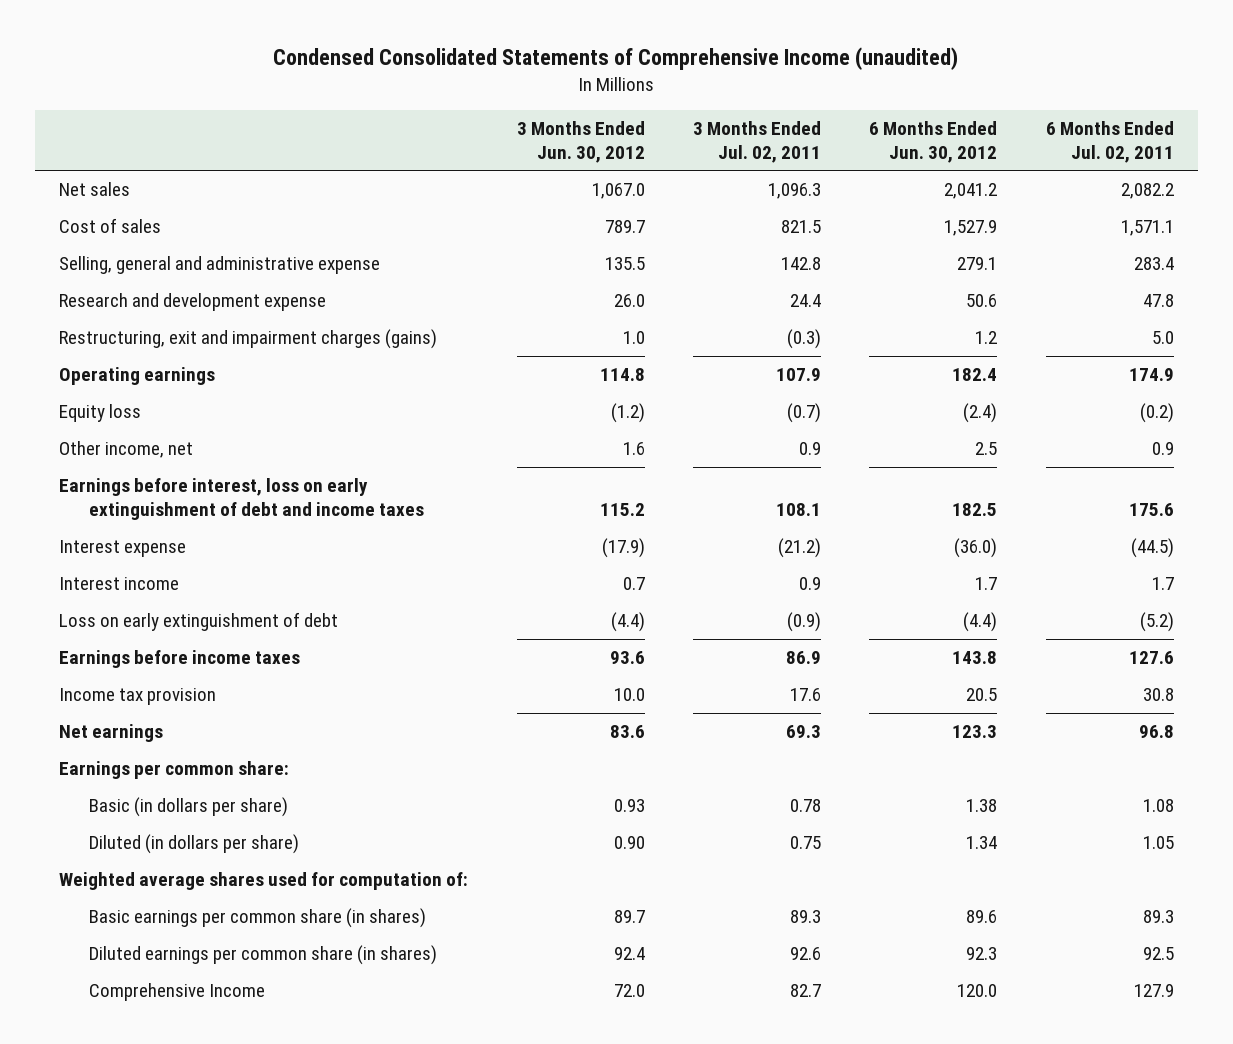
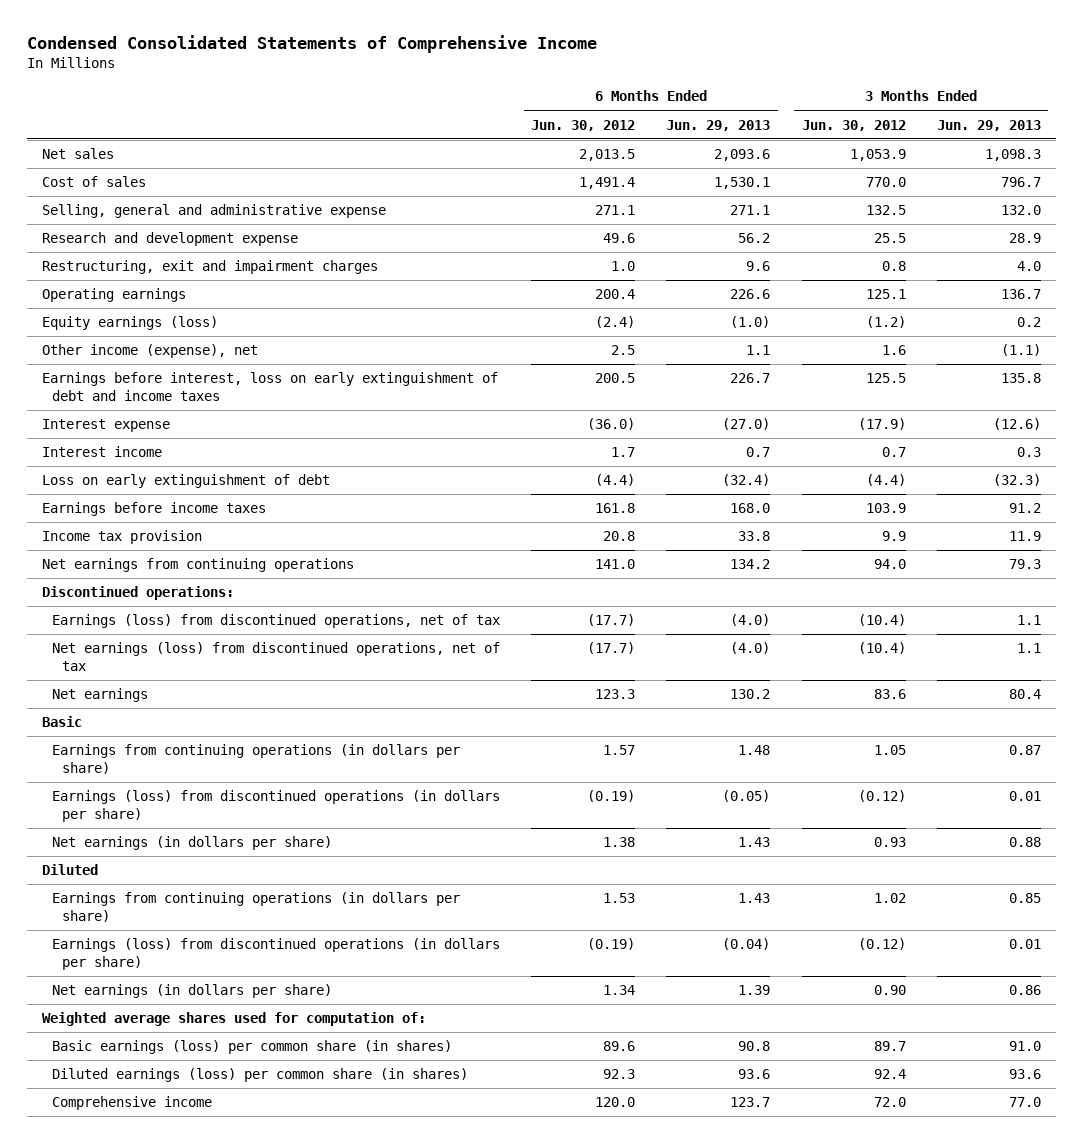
- Condensed Consolidated Statements of Comprehensive Income (unaudited)
+ Condensed Consolidated Statements of Comprehensive Income
- | 3 Months Ended Jun. 30, 2012 | 3 Months Ended Jul. 02, 2011 | 6 Months Ended Jun. 30, 2012 | 6 Months Ended Jul. 02, 2011
+ | 6 Months Ended Jun. 30, 2012 | 6 Months Ended Jun. 29, 2013 | 3 Months Ended Jun. 30, 2012 | 3 Months Ended Jun. 29, 2013
- Net sales | 1,067.0 | 1,096.3 | 2,041.2 | 2,082.2
- Cost of sales | 789.7 | 821.5 | 1,527.9 | 1,571.1
- Selling, general and administrative expense | 135.5 | 142.8 | 279.1 | 283.4
- Research and development expense | 26.0 | 24.4 | 50.6 | 47.8
- Restructuring, exit and impairment charges (gains) | 1.0 | (0.3) | 1.2 | 5.0
- Operating earnings | 114.8 | 107.9 | 182.4 | 174.9
- Equity loss | (1.2) | (0.7) | (2.4) | (0.2)
- Other income, net | 1.6 | 0.9 | 2.5 | 0.9
- Earnings before interest, loss on early extinguishment of debt and income taxes | 115.2 | 108.1 | 182.5 | 175.6
+ Net sales | 2,013.5 | 2,093.6 | 1,053.9 | 1,098.3
+ Cost of sales | 1,491.4 | 1,530.1 | 770.0 | 796.7
+ Selling, general and administrative expense | 271.1 | 271.1 | 132.5 | 132.0
+ Research and development expense | 49.6 | 56.2 | 25.5 | 28.9
+ Restructuring, exit and impairment charges | 1.0 | 9.6 | 0.8 | 4.0
+ Operating earnings | 200.4 | 226.6 | 125.1 | 136.7
+ Equity earnings (loss) | (2.4) | (1.0) | (1.2) | 0.2
+ Other income (expense), net | 2.5 | 1.1 | 1.6 | (1.1)
+ Earnings before interest, loss on early extinguishment of debt and income taxes | 200.5 | 226.7 | 125.5 | 135.8
- Earnings before income taxes | 93.6 | 86.9 | 143.8 | 127.6
- Income tax provision | 10.0 | 17.6 | 20.5 | 30.8
+ Earnings before income taxes | 161.8 | 168.0 | 103.9 | 91.2
+ Income tax provision | 20.8 | 33.8 | 9.9 | 11.9
+ Net earnings from continuing operations | 141.0 | 134.2 | 94.0 | 79.3
+ Discontinued operations:
+ Earnings (loss) from discontinued operations, net of tax | (17.7) | (4.0) | (10.4) | 1.1
+ Net earnings (loss) from discontinued operations, net of tax | (17.7) | (4.0) | (10.4) | 1.1
- Earnings per common share:
- Basic (in dollars per share) | 0.93 | 0.78 | 1.38 | 1.08
- Diluted (in dollars per share) | 0.90 | 0.75 | 1.34 | 1.05
+ Basic
+ Earnings from continuing operations (in dollars per share) | 1.57 | 1.48 | 1.05 | 0.87
+ Earnings (loss) from discontinued operations (in dollars per share) | (0.19) | (0.05) | (0.12) | 0.01
+ Net earnings (in dollars per share) | 1.38 | 1.43 | 0.93 | 0.88
+ Diluted
+ Earnings from continuing operations (in dollars per share) | 1.53 | 1.43 | 1.02 | 0.85
+ Earnings (loss) from discontinued operations (in dollars per share) | (0.19) | (0.04) | (0.12) | 0.01
+ Net earnings (in dollars per share) | 1.34 | 1.39 | 0.90 | 0.86
- Basic earnings per common share (in shares) | 89.7 | 89.3 | 89.6 | 89.3
- Diluted earnings per common share (in shares) | 92.4 | 92.6 | 92.3 | 92.5
- Comprehensive Income | 72.0 | 82.7 | 120.0 | 127.9
+ Basic earnings (loss) per common share (in shares) | 89.6 | 90.8 | 89.7 | 91.0
+ Diluted earnings (loss) per common share (in shares) | 92.3 | 93.6 | 92.4 | 93.6
+ Comprehensive income | 120.0 | 123.7 | 72.0 | 77.0

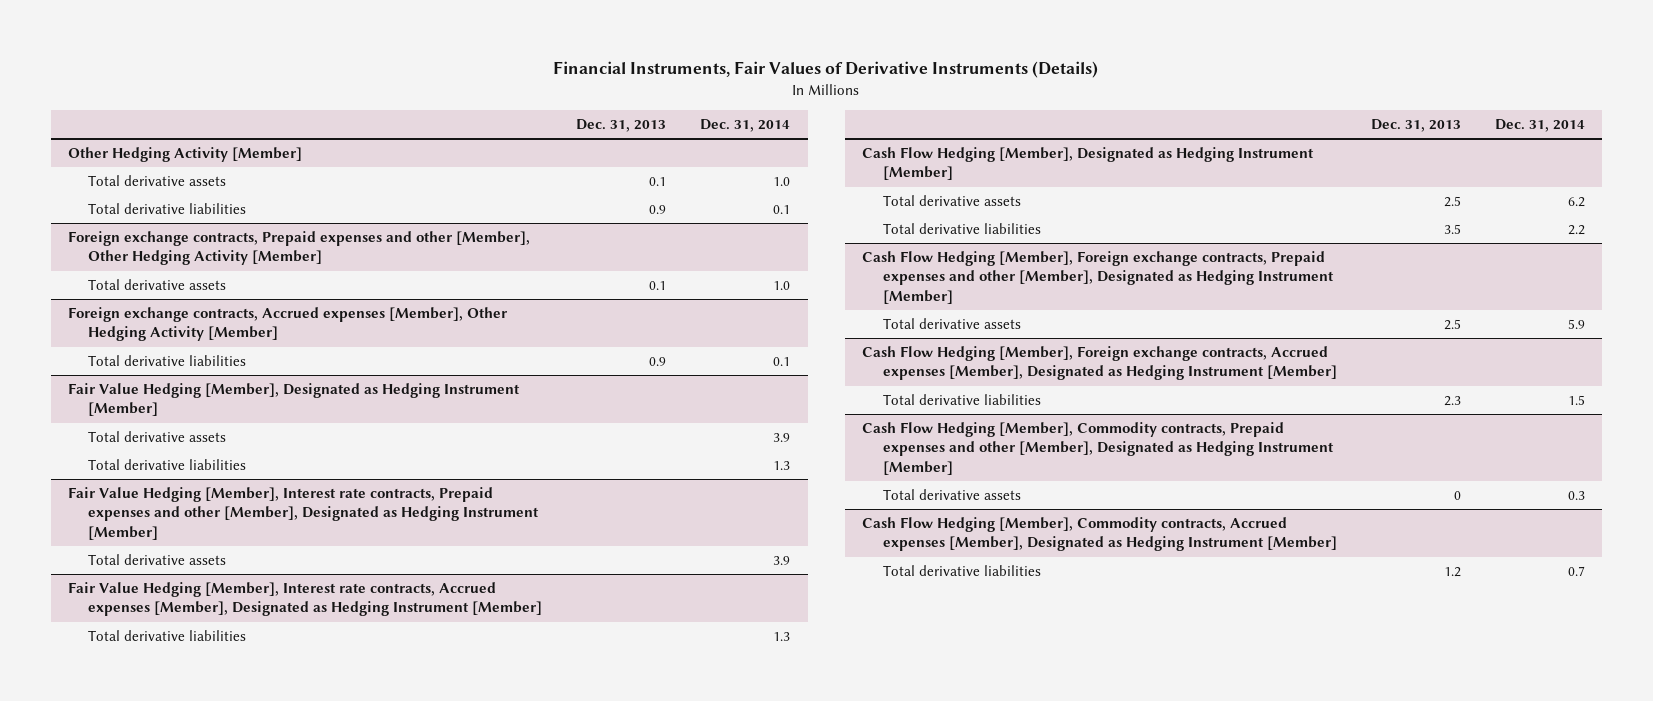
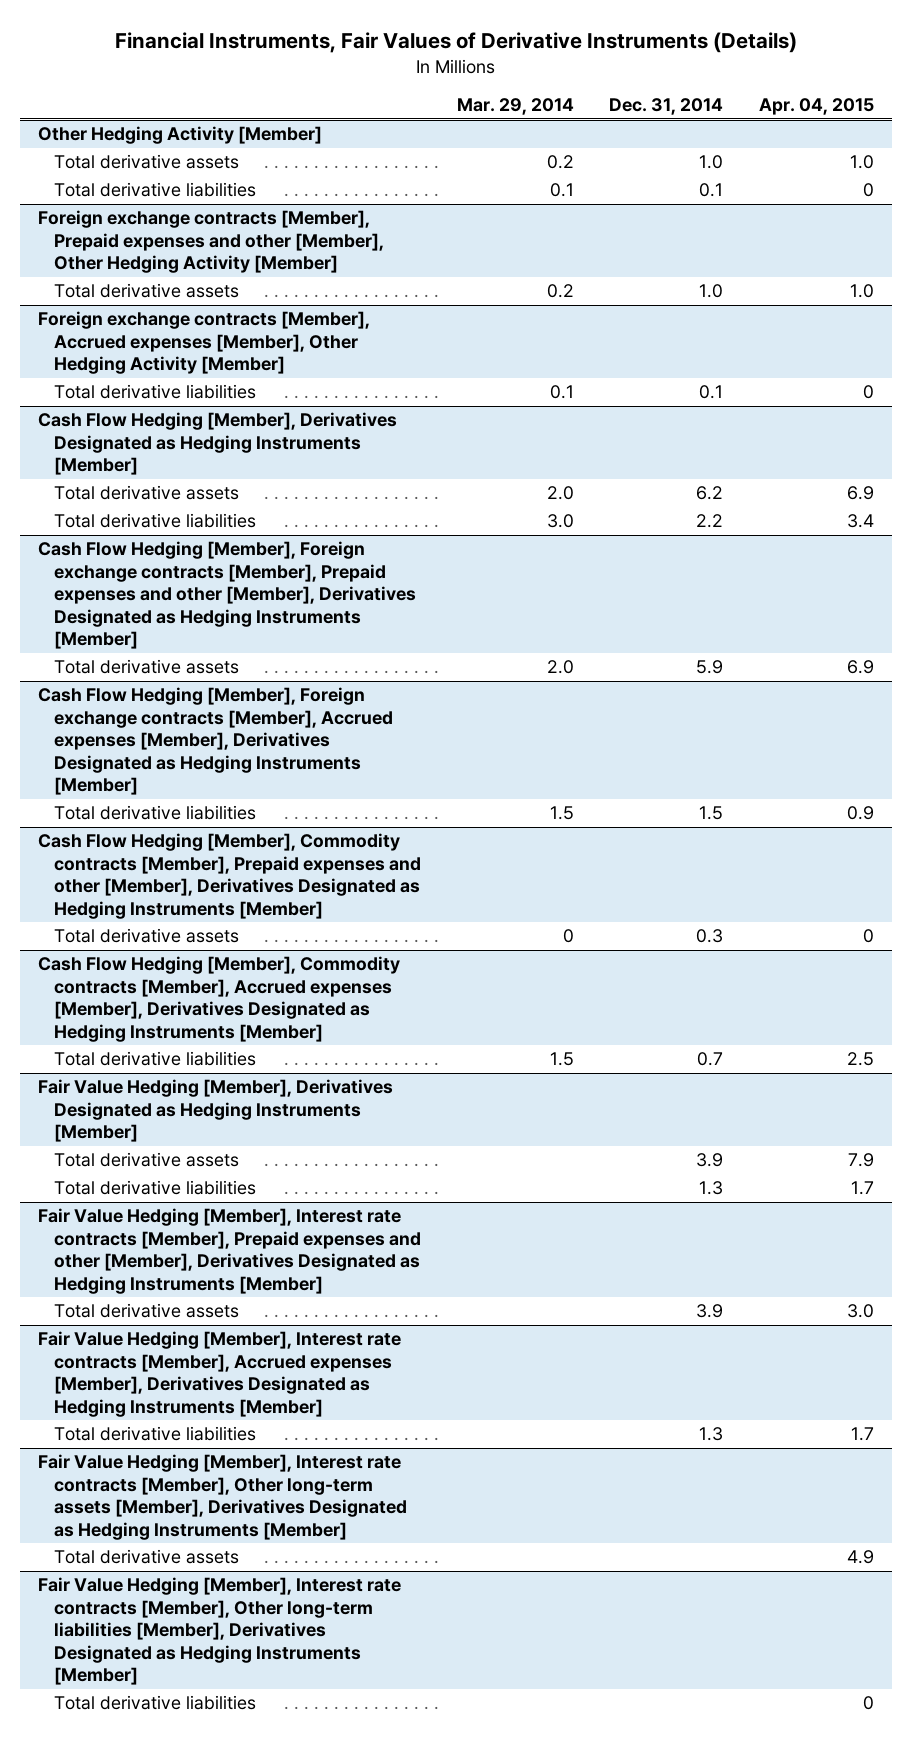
- | Dec. 31, 2013 | Dec. 31, 2014
+ | Mar. 29, 2014 | Dec. 31, 2014 | Apr. 04, 2015
- Foreign exchange contracts, Prepaid expenses and other [Member], Other Hedging Activity [Member]
+ Foreign exchange contracts [Member], Prepaid expenses and other [Member], Other Hedging Activity [Member]
- Foreign exchange contracts, Accrued expenses [Member], Other Hedging Activity [Member]
+ Foreign exchange contracts [Member], Accrued expenses [Member], Other Hedging Activity [Member]
- Fair Value Hedging [Member], Designated as Hedging Instrument [Member]
- Total derivative assets | | 3.9
- Total derivative liabilities | | 1.3
- Fair Value Hedging [Member], Interest rate contracts, Prepaid expenses and other [Member], Designated as Hedging Instrument [Member]
- Total derivative assets | | 3.9
- Fair Value Hedging [Member], Interest rate contracts, Accrued expenses [Member], Designated as Hedging Instrument [Member]
- Total derivative liabilities | | 1.3
- Cash Flow Hedging [Member], Designated as Hedging Instrument [Member]
+ Cash Flow Hedging [Member], Derivatives Designated as Hedging Instruments [Member]
- Cash Flow Hedging [Member], Foreign exchange contracts, Prepaid expenses and other [Member], Designated as Hedging Instrument [Member]
+ Cash Flow Hedging [Member], Foreign exchange contracts [Member], Prepaid expenses and other [Member], Derivatives Designated as Hedging Instruments [Member]
- Cash Flow Hedging [Member], Foreign exchange contracts, Accrued expenses [Member], Designated as Hedging Instrument [Member]
+ Cash Flow Hedging [Member], Foreign exchange contracts [Member], Accrued expenses [Member], Derivatives Designated as Hedging Instruments [Member]
- Cash Flow Hedging [Member], Commodity contracts, Prepaid expenses and other [Member], Designated as Hedging Instrument [Member]
+ Cash Flow Hedging [Member], Commodity contracts [Member], Prepaid expenses and other [Member], Derivatives Designated as Hedging Instruments [Member]
- Cash Flow Hedging [Member], Commodity contracts, Accrued expenses [Member], Designated as Hedging Instrument [Member]
+ Cash Flow Hedging [Member], Commodity contracts [Member], Accrued expenses [Member], Derivatives Designated as Hedging Instruments [Member]
+ Fair Value Hedging [Member], Derivatives Designated as Hedging Instruments [Member]
+ Total derivative assets | | 3.9 | 7.9
+ Total derivative liabilities | | 1.3 | 1.7
+ Fair Value Hedging [Member], Interest rate contracts [Member], Prepaid expenses and other [Member], Derivatives Designated as Hedging Instruments [Member]
+ Total derivative assets | | 3.9 | 3.0
+ Fair Value Hedging [Member], Interest rate contracts [Member], Accrued expenses [Member], Derivatives Designated as Hedging Instruments [Member]
+ Total derivative liabilities | | 1.3 | 1.7
+ Fair Value Hedging [Member], Interest rate contracts [Member], Other long-term assets [Member], Derivatives Designated as Hedging Instruments [Member]
+ Total derivative assets | | | 4.9
+ Fair Value Hedging [Member], Interest rate contracts [Member], Other long-term liabilities [Member], Derivatives Designated as Hedging Instruments [Member]
+ Total derivative liabilities | | | 0

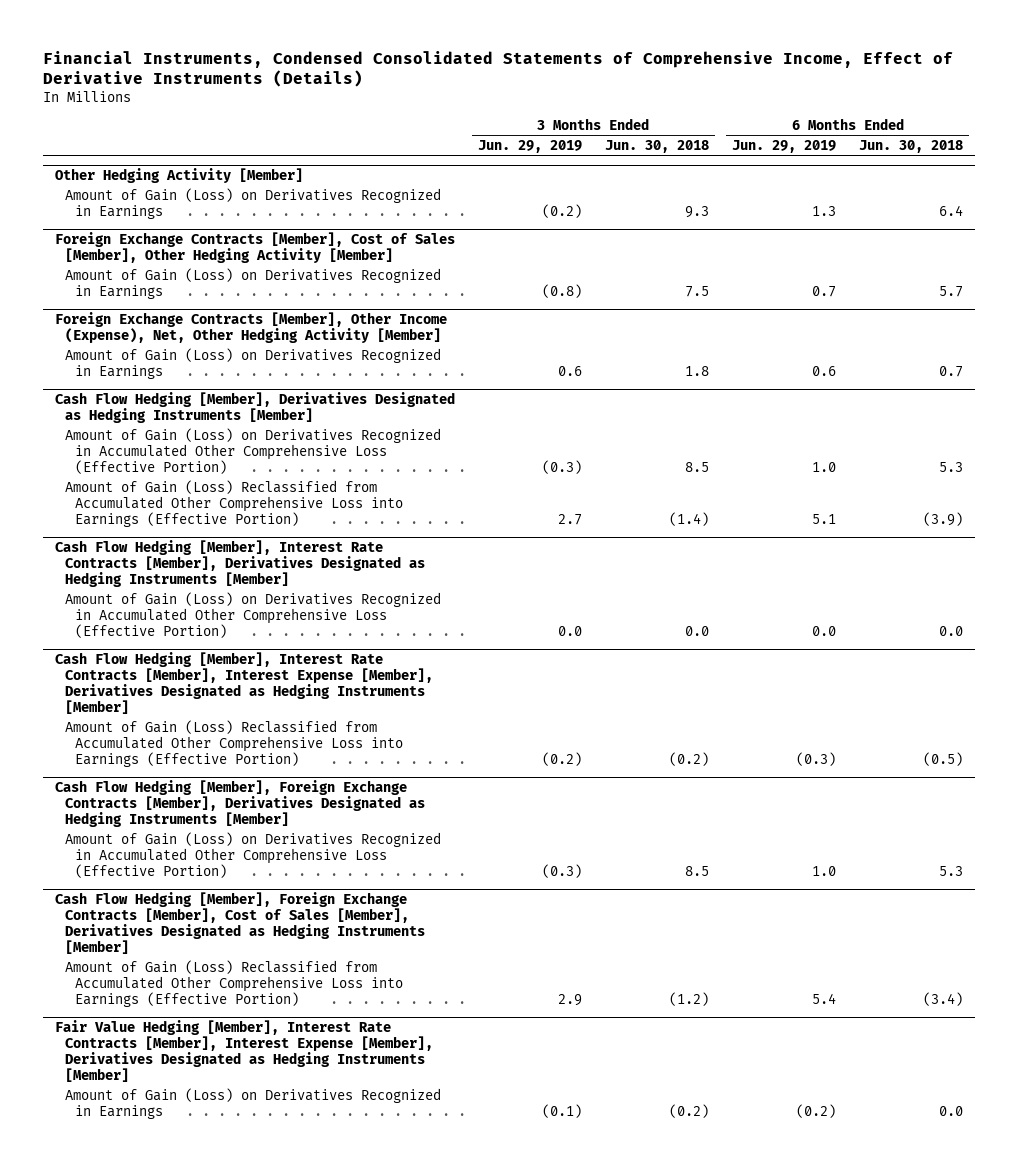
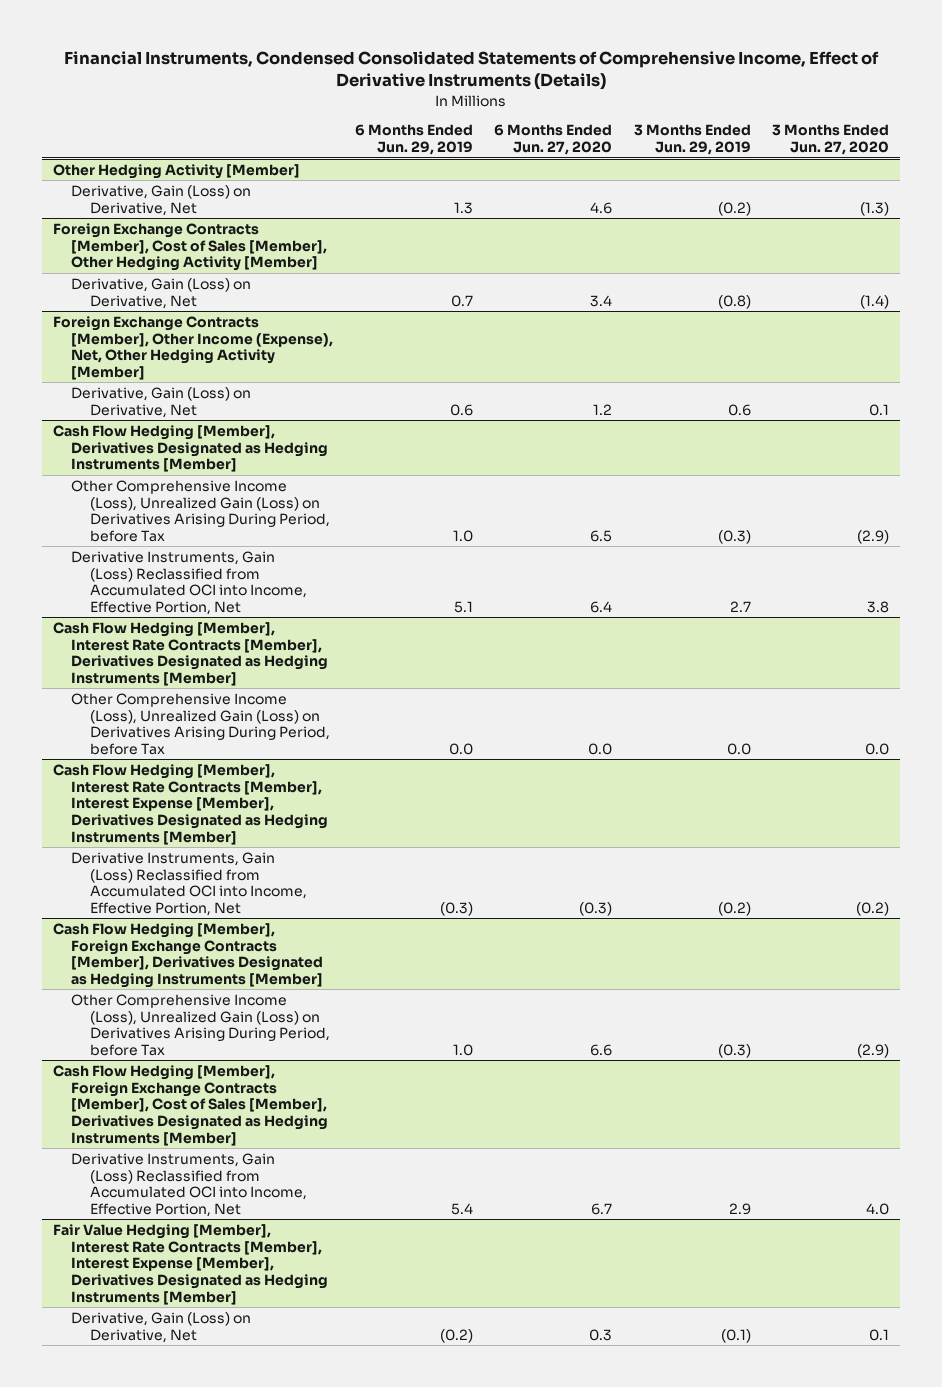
- | 3 Months Ended Jun. 29, 2019 | 3 Months Ended Jun. 30, 2018 | 6 Months Ended Jun. 29, 2019 | 6 Months Ended Jun. 30, 2018
+ | 6 Months Ended Jun. 29, 2019 | 6 Months Ended Jun. 27, 2020 | 3 Months Ended Jun. 29, 2019 | 3 Months Ended Jun. 27, 2020
@ Other Hedging Activity [Member]
- Amount of Gain (Loss) on Derivatives Recognized in Earnings | (0.2) | 9.3 | 1.3 | 6.4
+ Derivative, Gain (Loss) on Derivative, Net | 1.3 | 4.6 | (0.2) | (1.3)
@ Foreign Exchange Contracts [Member], Cost of Sales [Member], Other Hedging Activity [Member]
- Amount of Gain (Loss) on Derivatives Recognized in Earnings | (0.8) | 7.5 | 0.7 | 5.7
+ Derivative, Gain (Loss) on Derivative, Net | 0.7 | 3.4 | (0.8) | (1.4)
@ Foreign Exchange Contracts [Member], Other Income (Expense), Net, Other Hedging Activity [Member]
- Amount of Gain (Loss) on Derivatives Recognized in Earnings | 0.6 | 1.8 | 0.6 | 0.7
+ Derivative, Gain (Loss) on Derivative, Net | 0.6 | 1.2 | 0.6 | 0.1
@ Cash Flow Hedging [Member], Derivatives Designated as Hedging Instruments [Member]
- Amount of Gain (Loss) on Derivatives Recognized in Accumulated Other Comprehensive Loss (Effective Portion) | (0.3) | 8.5 | 1.0 | 5.3
- Amount of Gain (Loss) Reclassified from Accumulated Other Comprehensive Loss into Earnings (Effective Portion) | 2.7 | (1.4) | 5.1 | (3.9)
+ Other Comprehensive Income (Loss), Unrealized Gain (Loss) on Derivatives Arising During Period, before Tax | 1.0 | 6.5 | (0.3) | (2.9)
+ Derivative Instruments, Gain (Loss) Reclassified from Accumulated OCI into Income, Effective Portion, Net | 5.1 | 6.4 | 2.7 | 3.8
@ Cash Flow Hedging [Member], Interest Rate Contracts [Member], Derivatives Designated as Hedging Instruments [Member]
- Amount of Gain (Loss) on Derivatives Recognized in Accumulated Other Comprehensive Loss (Effective Portion) | 0.0 | 0.0 | 0.0 | 0.0
+ Other Comprehensive Income (Loss), Unrealized Gain (Loss) on Derivatives Arising During Period, before Tax | 0.0 | 0.0 | 0.0 | 0.0
@ Cash Flow Hedging [Member], Interest Rate Contracts [Member], Interest Expense [Member], Derivatives Designated as Hedging Instruments [Member]
- Amount of Gain (Loss) Reclassified from Accumulated Other Comprehensive Loss into Earnings (Effective Portion) | (0.2) | (0.2) | (0.3) | (0.5)
+ Derivative Instruments, Gain (Loss) Reclassified from Accumulated OCI into Income, Effective Portion, Net | (0.3) | (0.3) | (0.2) | (0.2)
@ Cash Flow Hedging [Member], Foreign Exchange Contracts [Member], Derivatives Designated as Hedging Instruments [Member]
- Amount of Gain (Loss) on Derivatives Recognized in Accumulated Other Comprehensive Loss (Effective Portion) | (0.3) | 8.5 | 1.0 | 5.3
+ Other Comprehensive Income (Loss), Unrealized Gain (Loss) on Derivatives Arising During Period, before Tax | 1.0 | 6.6 | (0.3) | (2.9)
@ Cash Flow Hedging [Member], Foreign Exchange Contracts [Member], Cost of Sales [Member], Derivatives Designated as Hedging Instruments [Member]
- Amount of Gain (Loss) Reclassified from Accumulated Other Comprehensive Loss into Earnings (Effective Portion) | 2.9 | (1.2) | 5.4 | (3.4)
+ Derivative Instruments, Gain (Loss) Reclassified from Accumulated OCI into Income, Effective Portion, Net | 5.4 | 6.7 | 2.9 | 4.0
@ Fair Value Hedging [Member], Interest Rate Contracts [Member], Interest Expense [Member], Derivatives Designated as Hedging Instruments [Member]
- Amount of Gain (Loss) on Derivatives Recognized in Earnings | (0.1) | (0.2) | (0.2) | 0.0
+ Derivative, Gain (Loss) on Derivative, Net | (0.2) | 0.3 | (0.1) | 0.1

